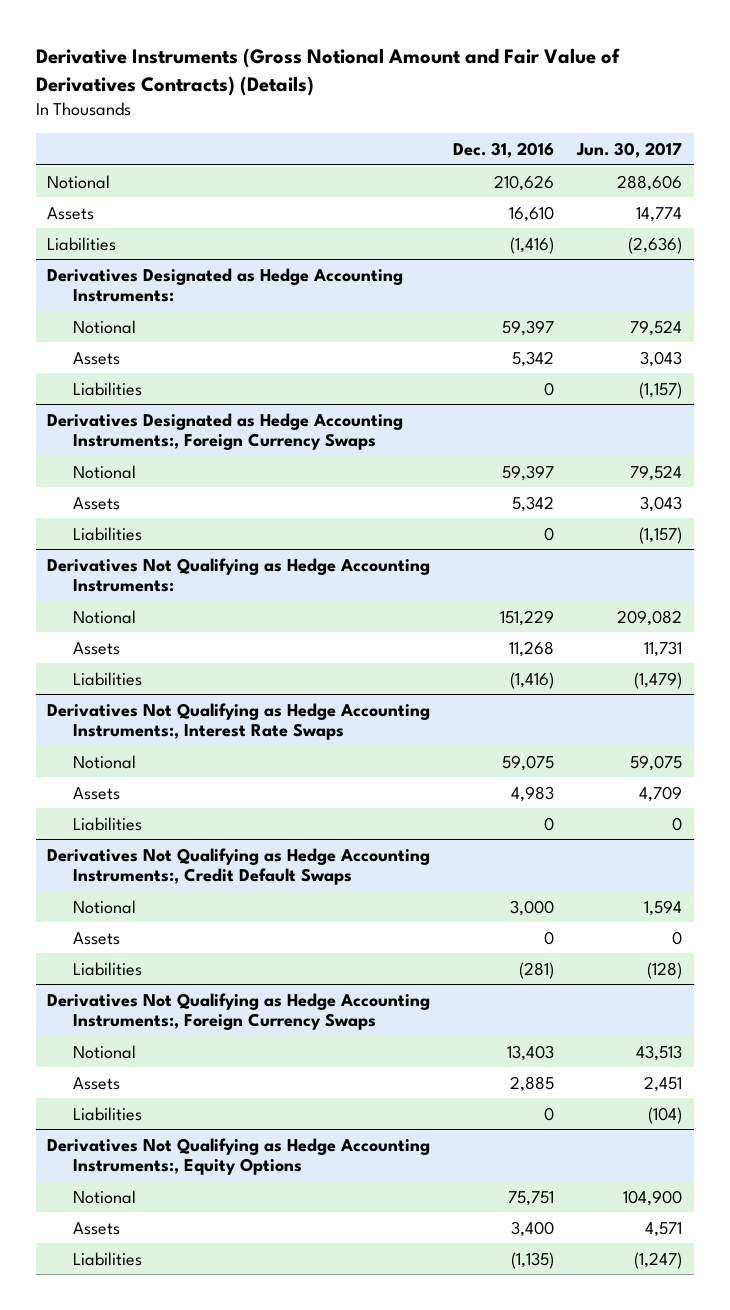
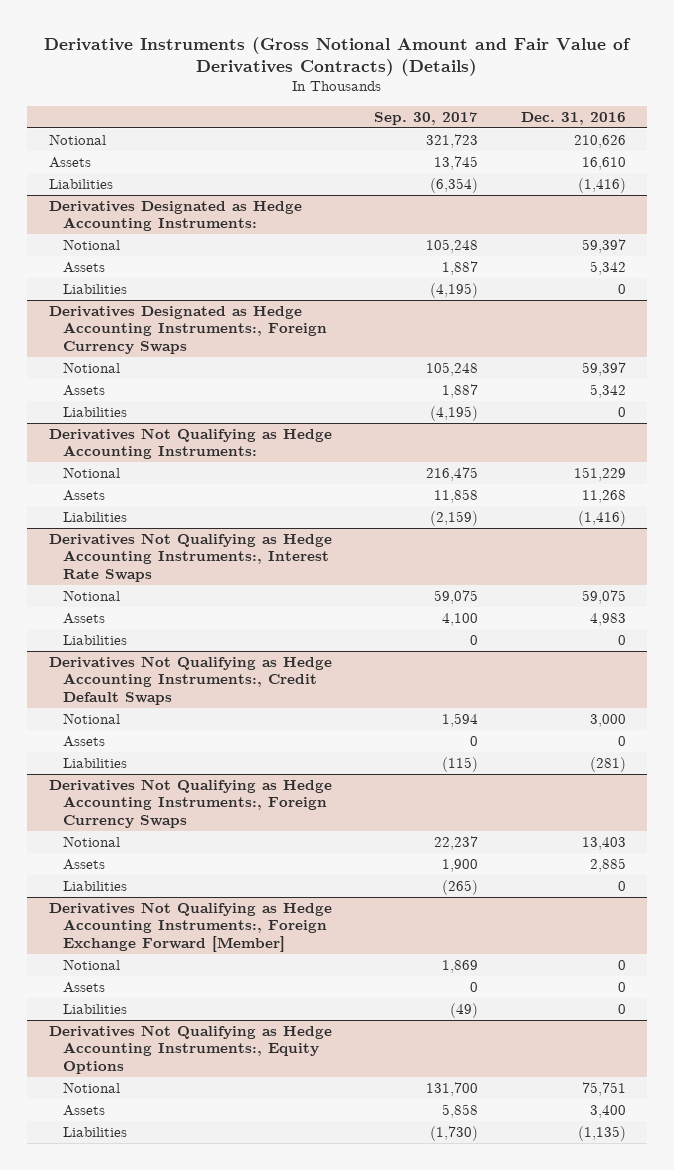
- | Dec. 31, 2016 | Jun. 30, 2017
+ | Sep. 30, 2017 | Dec. 31, 2016
+ Derivatives Not Qualifying as Hedge Accounting Instruments:, Foreign Exchange Forward [Member]
+ Notional | 1,869 | 0
+ Assets | 0 | 0
+ Liabilities | (49) | 0

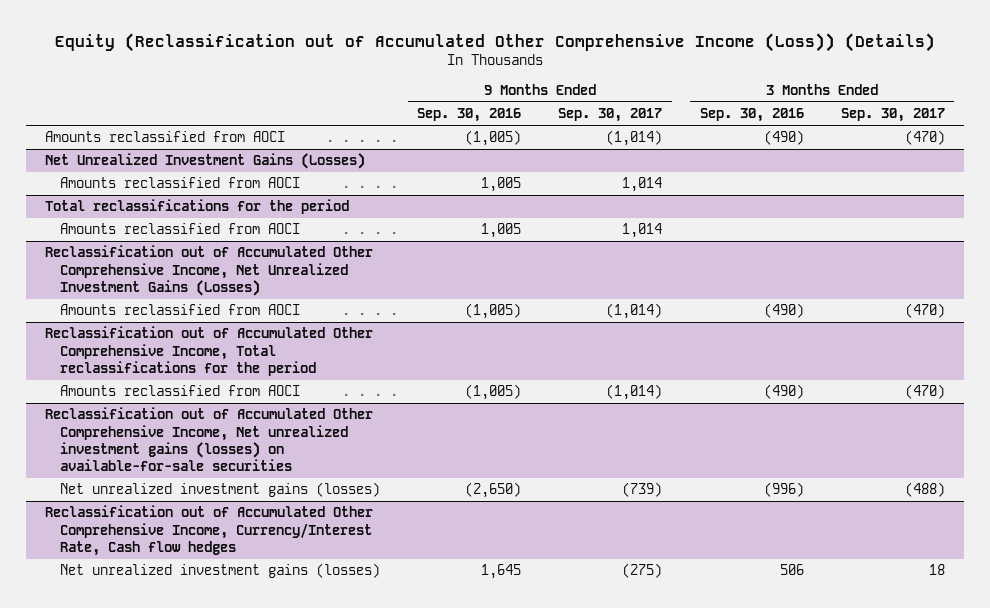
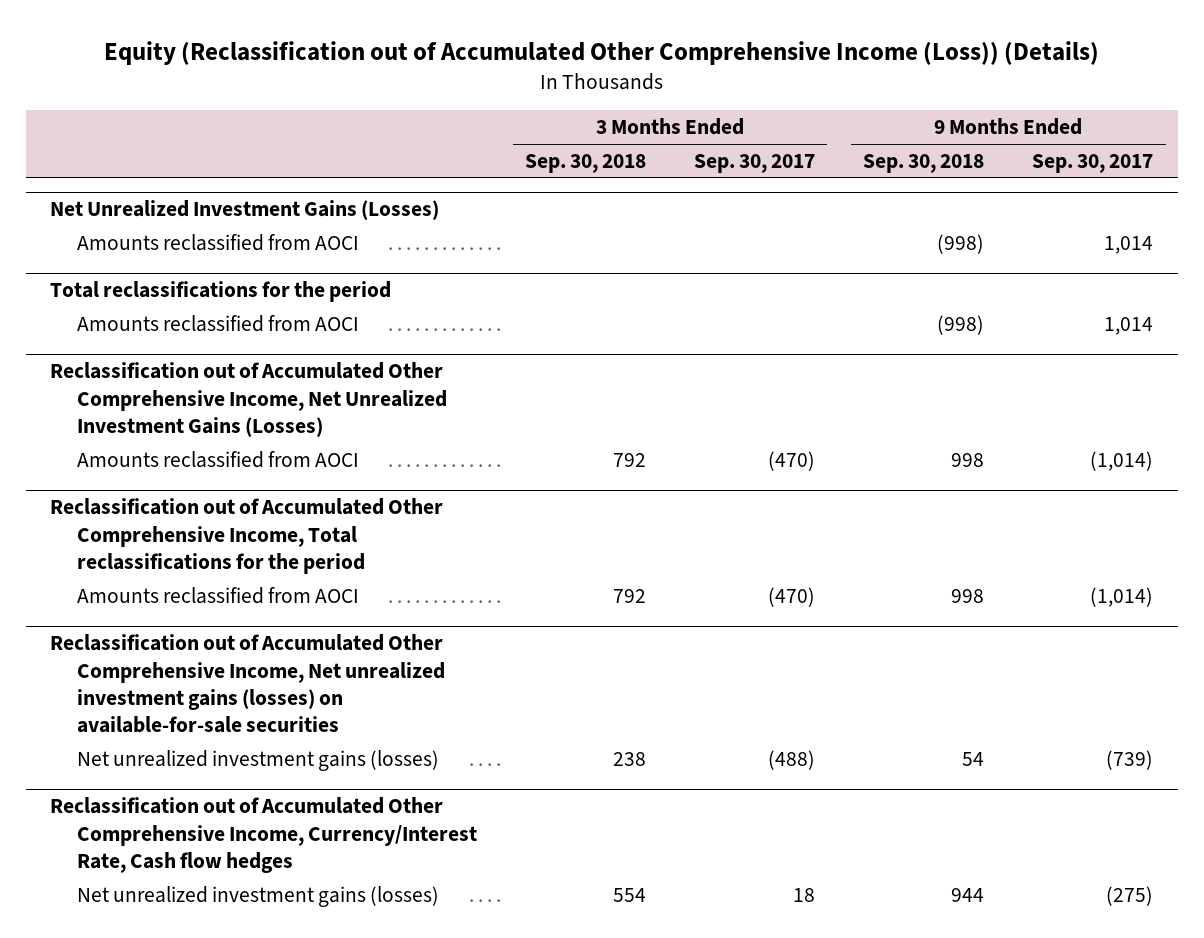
- | 9 Months Ended Sep. 30, 2016 | 9 Months Ended Sep. 30, 2017 | 3 Months Ended Sep. 30, 2016 | 3 Months Ended Sep. 30, 2017
+ | 3 Months Ended Sep. 30, 2018 | 3 Months Ended Sep. 30, 2017 | 9 Months Ended Sep. 30, 2018 | 9 Months Ended Sep. 30, 2017
- Amounts reclassified from AOCI | (1,005) | (1,014) | (490) | (470)

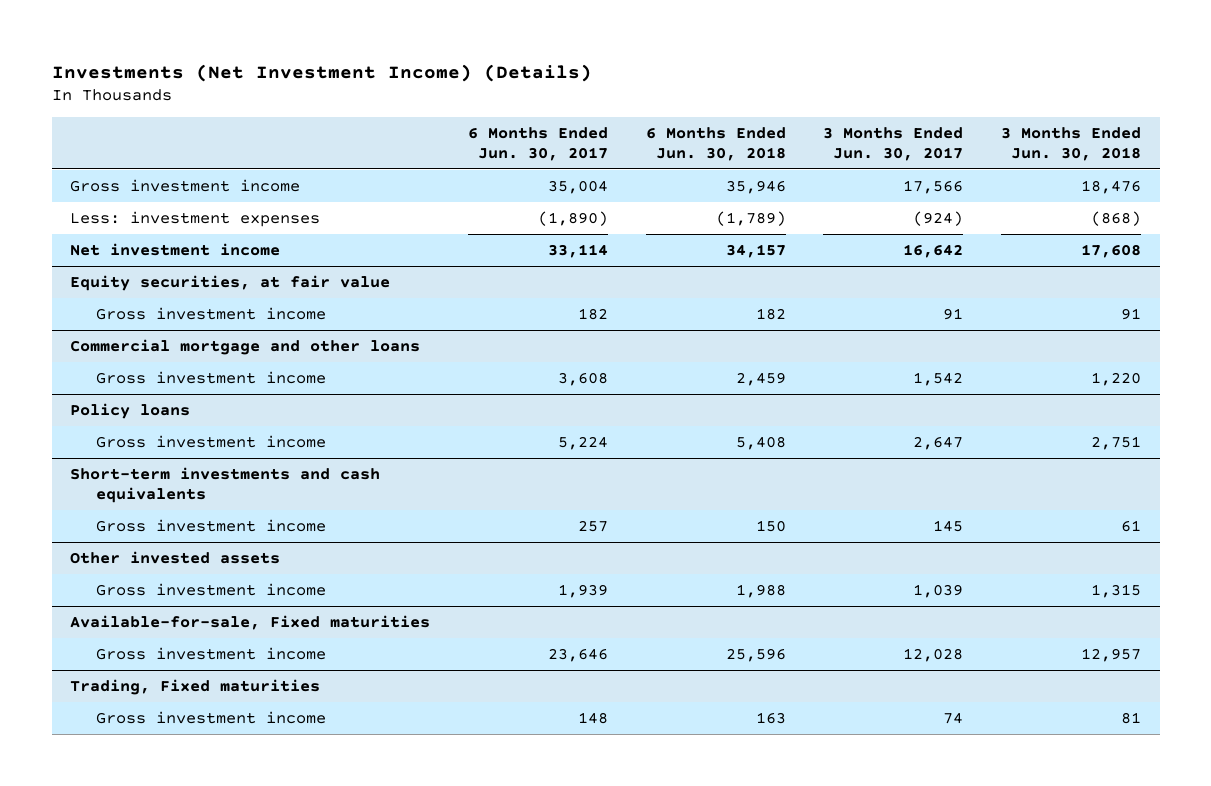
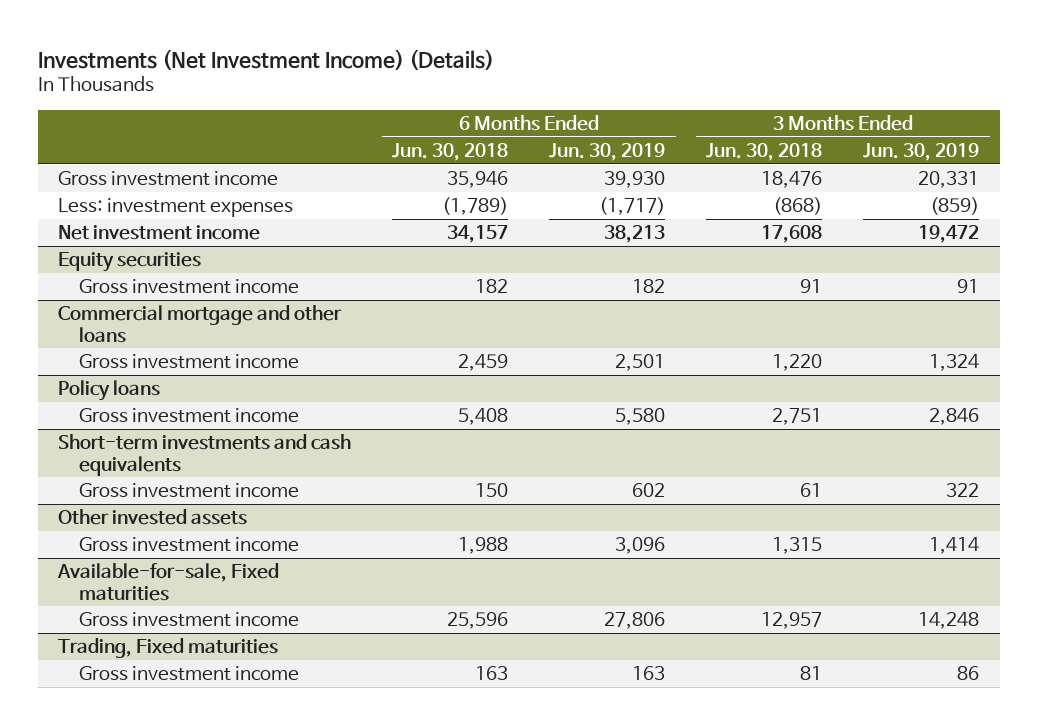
- | 6 Months Ended Jun. 30, 2017 | 6 Months Ended Jun. 30, 2018 | 3 Months Ended Jun. 30, 2017 | 3 Months Ended Jun. 30, 2018
+ | 6 Months Ended Jun. 30, 2018 | 6 Months Ended Jun. 30, 2019 | 3 Months Ended Jun. 30, 2018 | 3 Months Ended Jun. 30, 2019
- Equity securities, at fair value
+ Equity securities

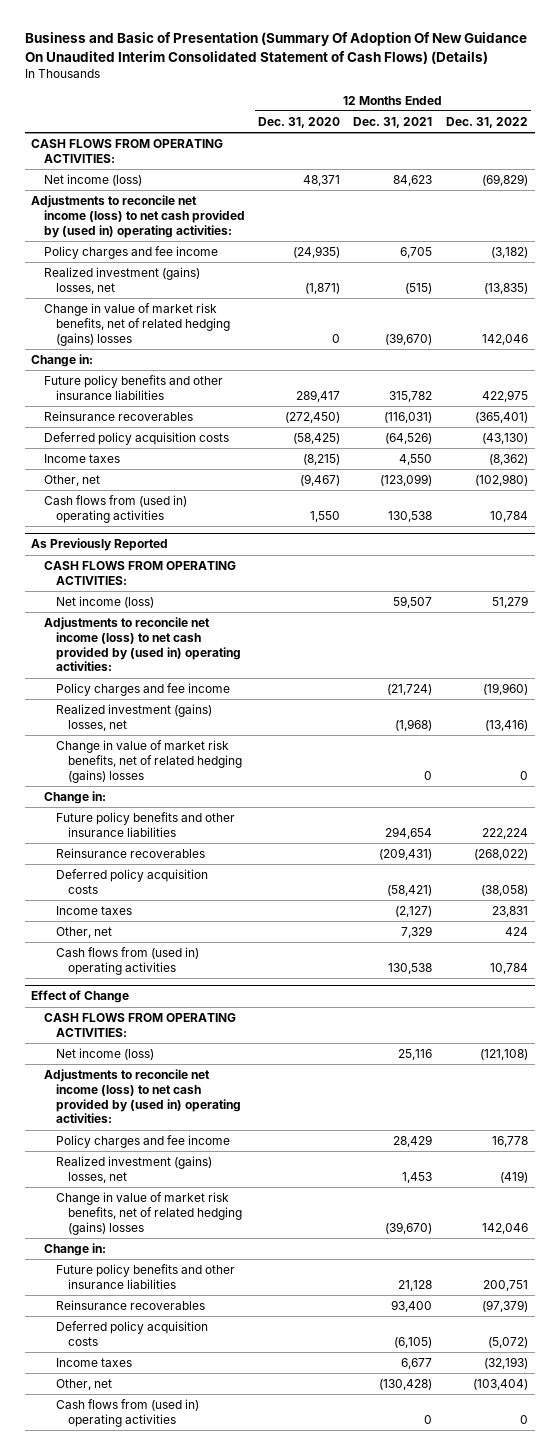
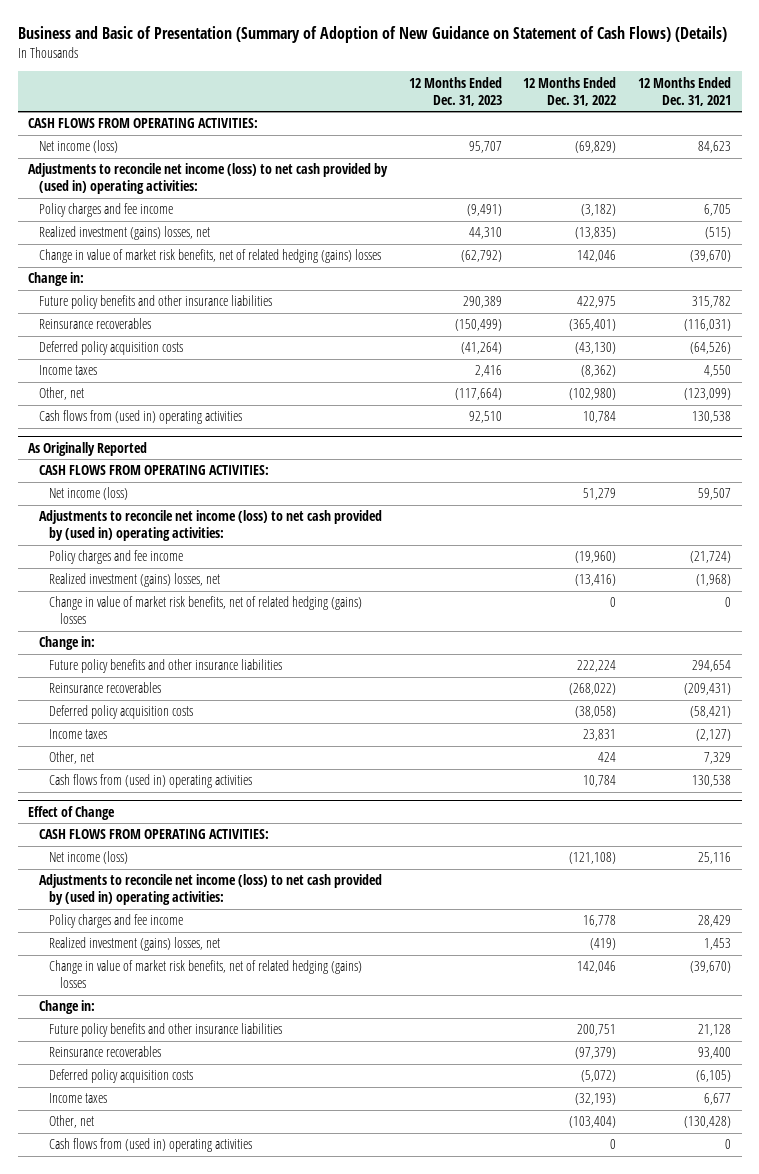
- Business and Basic of Presentation (Summary Of Adoption Of New Guidance On Unaudited Interim Consolidated Statement of Cash Flows) (Details)
+ Business and Basic of Presentation (Summary of Adoption of New Guidance on Statement of Cash Flows) (Details)
- | 12 Months Ended Dec. 31, 2020 | 12 Months Ended Dec. 31, 2021 | 12 Months Ended Dec. 31, 2022
+ | 12 Months Ended Dec. 31, 2023 | 12 Months Ended Dec. 31, 2022 | 12 Months Ended Dec. 31, 2021
- As Previously Reported
+ As Originally Reported

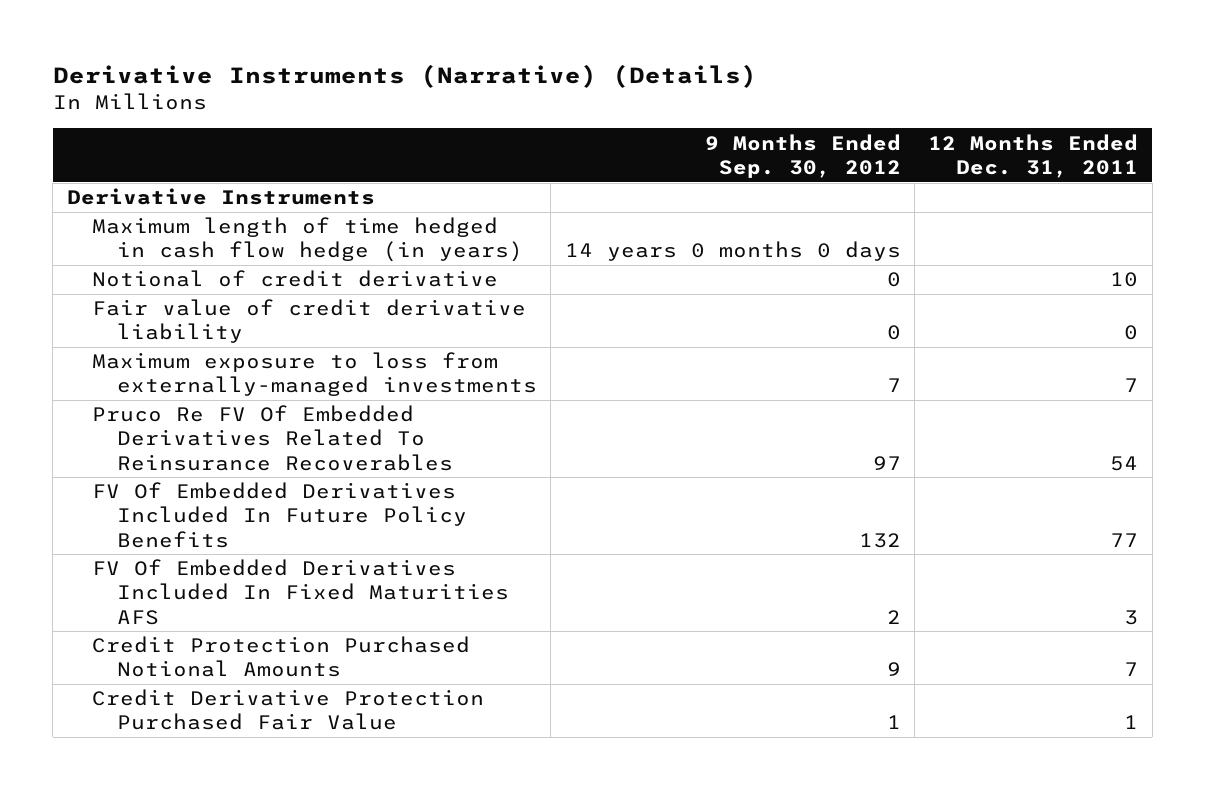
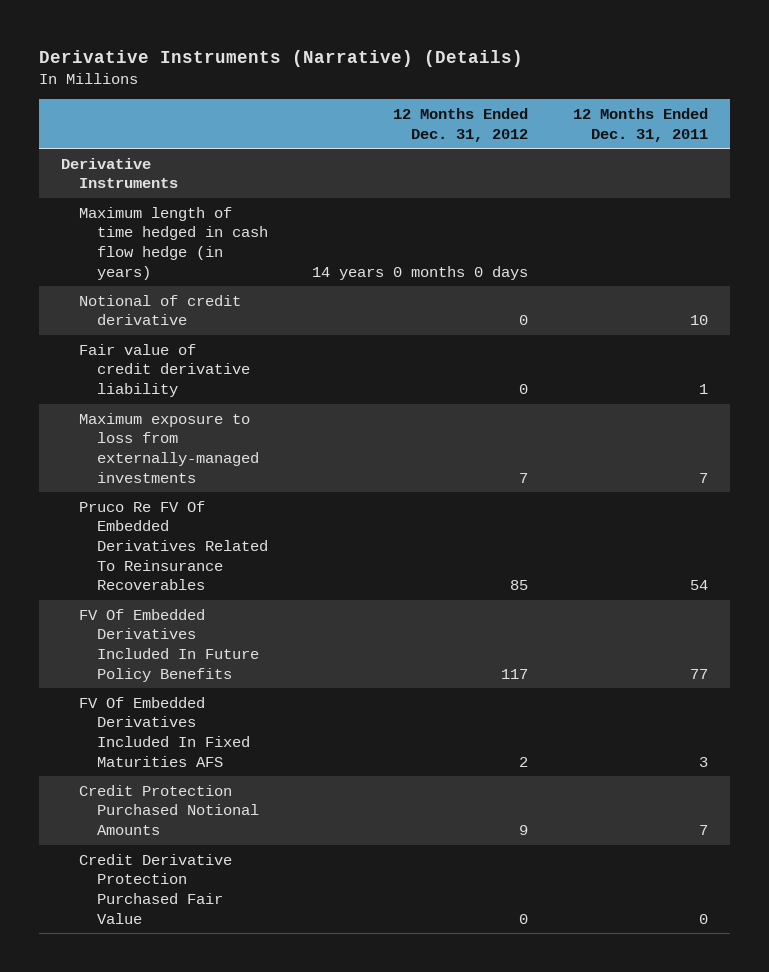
- | 9 Months Ended Sep. 30, 2012 | 12 Months Ended Dec. 31, 2011
+ | 12 Months Ended Dec. 31, 2012 | 12 Months Ended Dec. 31, 2011
- Fair value of credit derivative liability | 0 | 0
+ Fair value of credit derivative liability | 0 | 1
- Credit Derivative Protection Purchased Fair Value | 1 | 1
+ Credit Derivative Protection Purchased Fair Value | 0 | 0

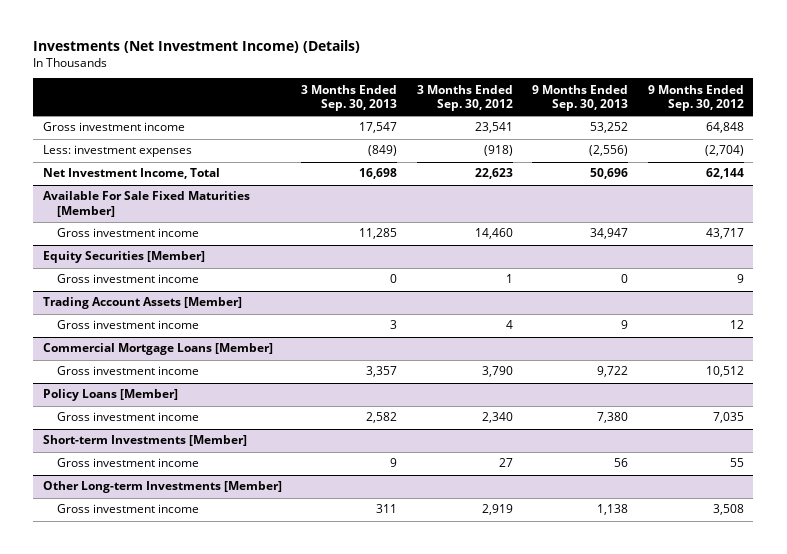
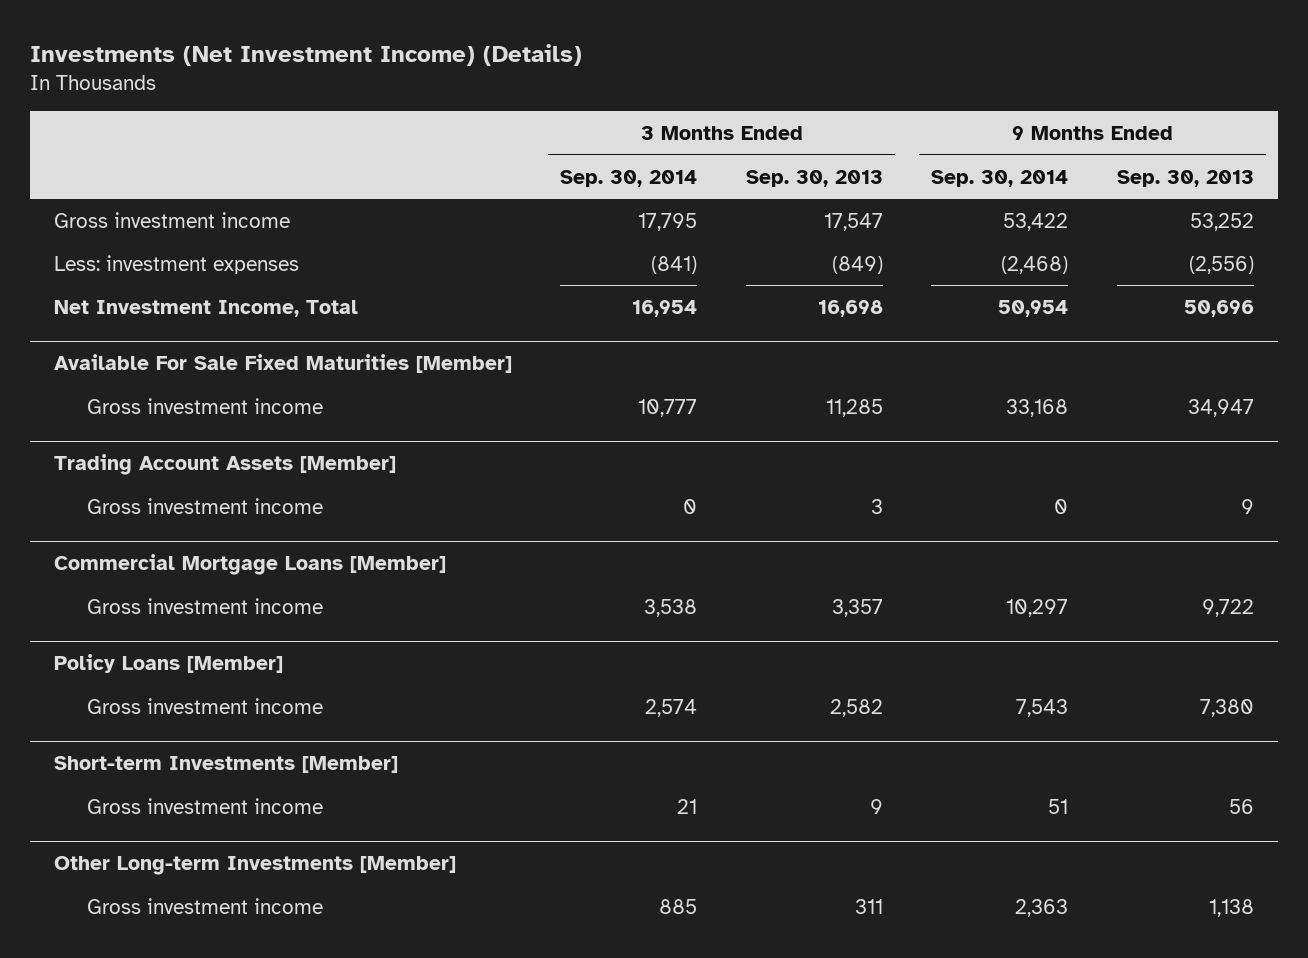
- | 3 Months Ended Sep. 30, 2013 | 3 Months Ended Sep. 30, 2012 | 9 Months Ended Sep. 30, 2013 | 9 Months Ended Sep. 30, 2012
+ | 3 Months Ended Sep. 30, 2014 | 3 Months Ended Sep. 30, 2013 | 9 Months Ended Sep. 30, 2014 | 9 Months Ended Sep. 30, 2013
- Equity Securities [Member]
- Gross investment income | 0 | 1 | 0 | 9

